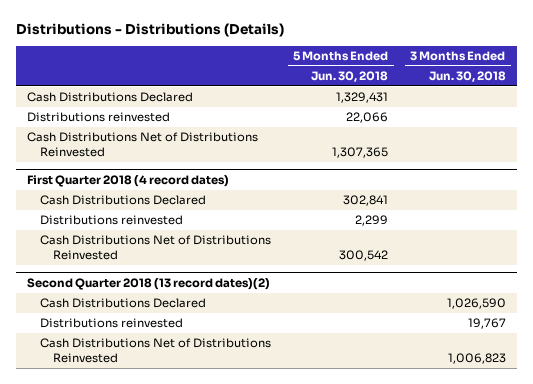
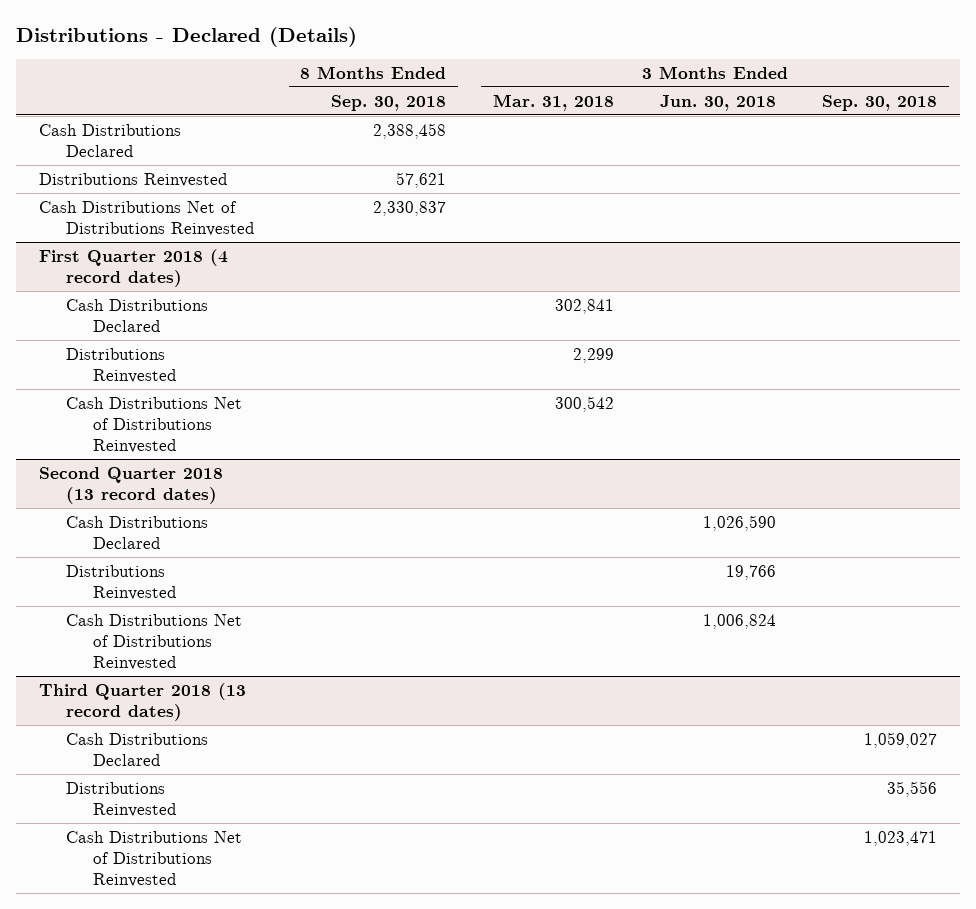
- Distributions - Distributions (Details)
+ Distributions - Declared (Details)
- | 5 Months Ended Jun. 30, 2018 | 3 Months Ended Jun. 30, 2018
+ | 8 Months Ended Sep. 30, 2018 | 3 Months Ended Mar. 31, 2018 | 3 Months Ended Jun. 30, 2018 | 3 Months Ended Sep. 30, 2018
- Distributions reinvested | 22,066 |
+ Distributions Reinvested | 57,621 | | |
@ First Quarter 2018 (4 record dates)
- Distributions reinvested | 2,299 |
+ Distributions Reinvested | | 2,299 | |
- Second Quarter 2018 (13 record dates)(2)
+ Second Quarter 2018 (13 record dates)
- Distributions reinvested | | 19,767
- Cash Distributions Net of Distributions Reinvested | | 1,006,823
+ Distributions Reinvested | | | 19,766 |
+ Cash Distributions Net of Distributions Reinvested | | | 1,006,824 |
+ Third Quarter 2018 (13 record dates)
+ Cash Distributions Declared | | | | 1,059,027
+ Distributions Reinvested | | | | 35,556
+ Cash Distributions Net of Distributions Reinvested | | | | 1,023,471

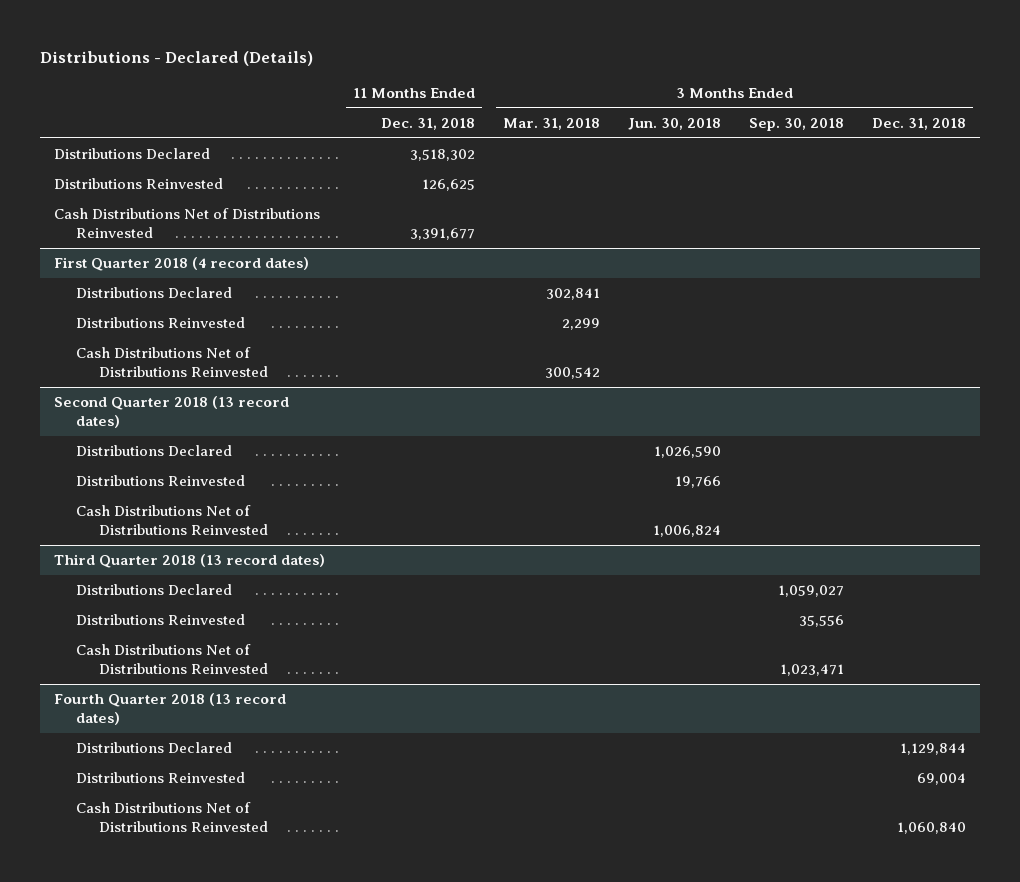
- | 8 Months Ended Sep. 30, 2018 | 3 Months Ended Mar. 31, 2018 | 3 Months Ended Jun. 30, 2018 | 3 Months Ended Sep. 30, 2018
+ | 11 Months Ended Dec. 31, 2018 | 3 Months Ended Mar. 31, 2018 | 3 Months Ended Jun. 30, 2018 | 3 Months Ended Sep. 30, 2018 | 3 Months Ended Dec. 31, 2018
- Cash Distributions Declared | 2,388,458 | | |
+ Distributions Declared | 3,518,302 | | | |
@ First Quarter 2018 (4 record dates)
- Cash Distributions Declared | | 302,841 | |
+ Distributions Declared | | 302,841 | | |
@ Second Quarter 2018 (13 record dates)
- Cash Distributions Declared | | | 1,026,590 |
+ Distributions Declared | | | 1,026,590 | |
@ Third Quarter 2018 (13 record dates)
- Cash Distributions Declared | | | | 1,059,027
+ Distributions Declared | | | | 1,059,027 |
+ Fourth Quarter 2018 (13 record dates)
+ Distributions Declared | | | | | 1,129,844
+ Distributions Reinvested | | | | | 69,004
+ Cash Distributions Net of Distributions Reinvested | | | | | 1,060,840

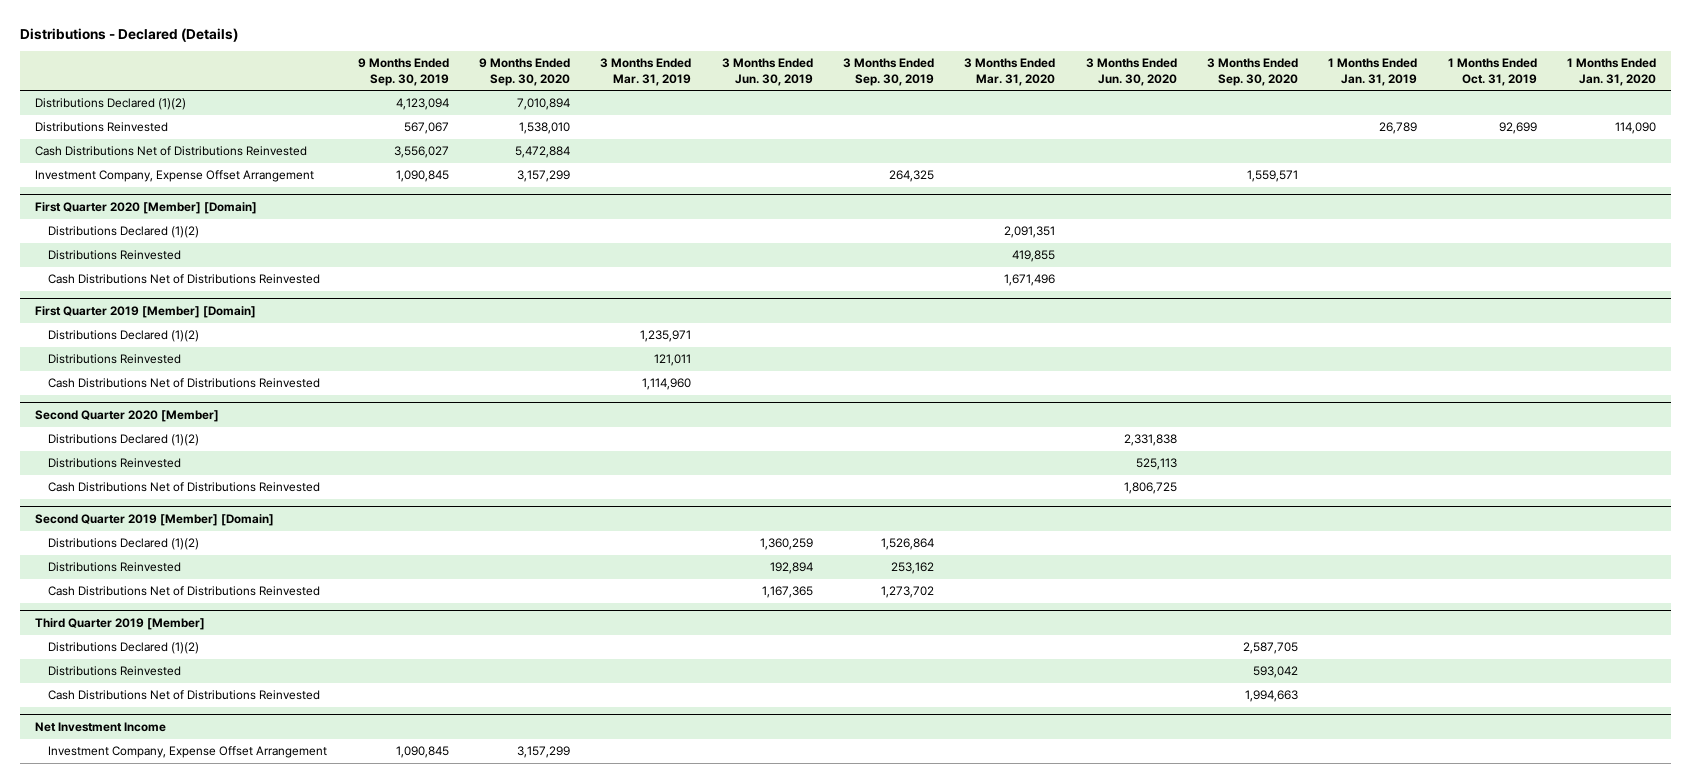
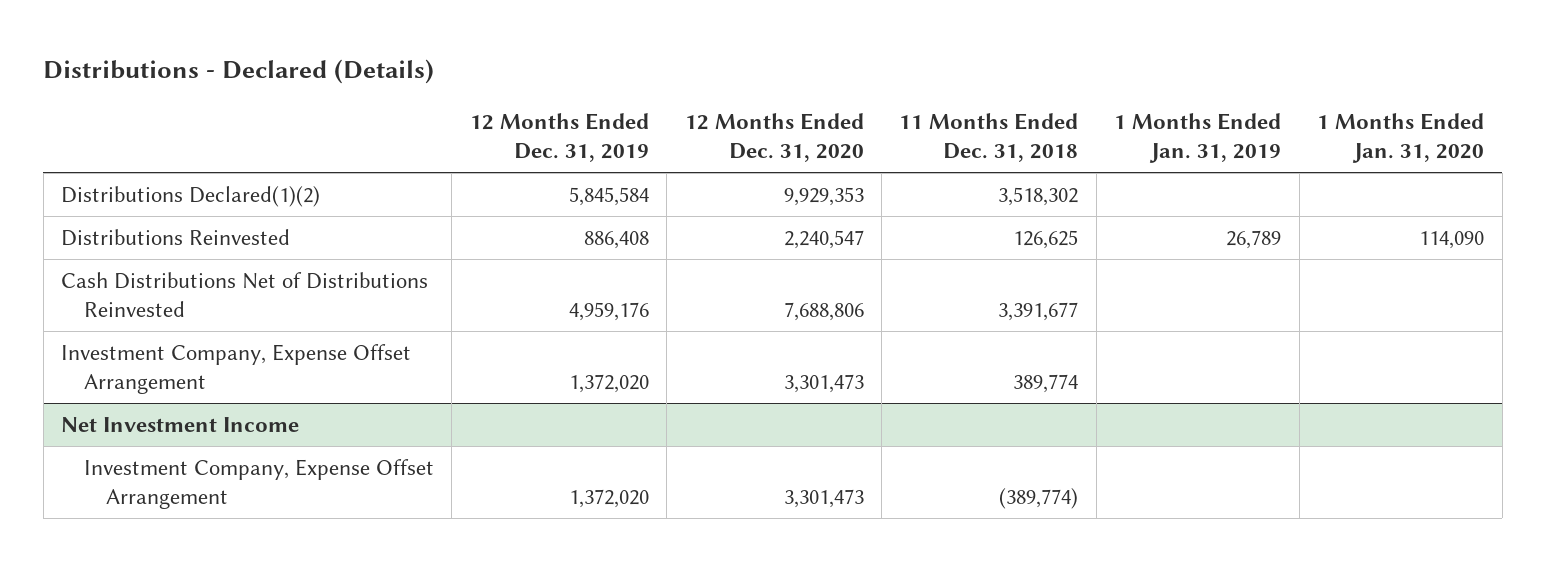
- | 9 Months Ended Sep. 30, 2019 | 9 Months Ended Sep. 30, 2020 | 3 Months Ended Mar. 31, 2019 | 3 Months Ended Jun. 30, 2019 | 3 Months Ended Sep. 30, 2019 | 3 Months Ended Mar. 31, 2020 | 3 Months Ended Jun. 30, 2020 | 3 Months Ended Sep. 30, 2020 | 1 Months Ended Jan. 31, 2019 | 1 Months Ended Oct. 31, 2019 | 1 Months Ended Jan. 31, 2020
+ | 12 Months Ended Dec. 31, 2019 | 12 Months Ended Dec. 31, 2020 | 11 Months Ended Dec. 31, 2018 | 1 Months Ended Jan. 31, 2019 | 1 Months Ended Jan. 31, 2020
- Distributions Declared (1)(2) | 4,123,094 | 7,010,894 | | | | | | | | |
+ Distributions Declared(1)(2) | 5,845,584 | 9,929,353 | 3,518,302 | |
- First Quarter 2020 [Member] [Domain]
- Distributions Declared (1)(2) | | | | | | 2,091,351 | | | | |
- Distributions Reinvested | | | | | | 419,855 | | | | |
- Cash Distributions Net of Distributions Reinvested | | | | | | 1,671,496 | | | | |
- First Quarter 2019 [Member] [Domain]
- Distributions Declared (1)(2) | | | 1,235,971 | | | | | | | |
- Distributions Reinvested | | | 121,011 | | | | | | | |
- Cash Distributions Net of Distributions Reinvested | | | 1,114,960 | | | | | | | |
- Second Quarter 2020 [Member]
- Distributions Declared (1)(2) | | | | | | | 2,331,838 | | | |
- Distributions Reinvested | | | | | | | 525,113 | | | |
- Cash Distributions Net of Distributions Reinvested | | | | | | | 1,806,725 | | | |
- Second Quarter 2019 [Member] [Domain]
- Distributions Declared (1)(2) | | | | 1,360,259 | 1,526,864 | | | | | |
- Distributions Reinvested | | | | 192,894 | 253,162 | | | | | |
- Cash Distributions Net of Distributions Reinvested | | | | 1,167,365 | 1,273,702 | | | | | |
- Third Quarter 2019 [Member]
- Distributions Declared (1)(2) | | | | | | | | 2,587,705 | | |
- Distributions Reinvested | | | | | | | | 593,042 | | |
- Cash Distributions Net of Distributions Reinvested | | | | | | | | 1,994,663 | | |

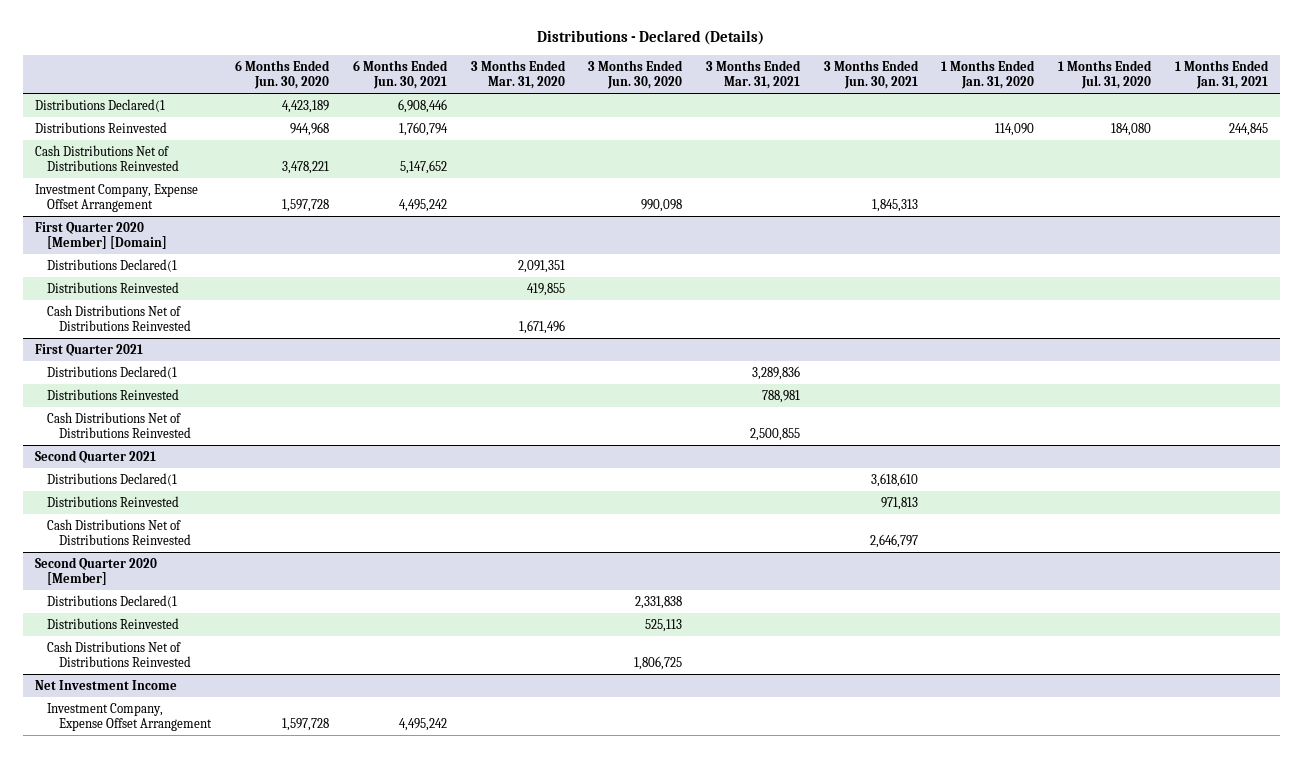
- | 12 Months Ended Dec. 31, 2019 | 12 Months Ended Dec. 31, 2020 | 11 Months Ended Dec. 31, 2018 | 1 Months Ended Jan. 31, 2019 | 1 Months Ended Jan. 31, 2020
+ | 6 Months Ended Jun. 30, 2020 | 6 Months Ended Jun. 30, 2021 | 3 Months Ended Mar. 31, 2020 | 3 Months Ended Jun. 30, 2020 | 3 Months Ended Mar. 31, 2021 | 3 Months Ended Jun. 30, 2021 | 1 Months Ended Jan. 31, 2020 | 1 Months Ended Jul. 31, 2020 | 1 Months Ended Jan. 31, 2021
- Distributions Declared(1)(2) | 5,845,584 | 9,929,353 | 3,518,302 | |
+ Distributions Declared(1 | 4,423,189 | 6,908,446 | | | | | | |
+ First Quarter 2020 [Member] [Domain]
+ Distributions Declared(1 | | | 2,091,351 | | | | | |
+ Distributions Reinvested | | | 419,855 | | | | | |
+ Cash Distributions Net of Distributions Reinvested | | | 1,671,496 | | | | | |
+ First Quarter 2021
+ Distributions Declared(1 | | | | | 3,289,836 | | | |
+ Distributions Reinvested | | | | | 788,981 | | | |
+ Cash Distributions Net of Distributions Reinvested | | | | | 2,500,855 | | | |
+ Second Quarter 2021
+ Distributions Declared(1 | | | | | | 3,618,610 | | |
+ Distributions Reinvested | | | | | | 971,813 | | |
+ Cash Distributions Net of Distributions Reinvested | | | | | | 2,646,797 | | |
+ Second Quarter 2020 [Member]
+ Distributions Declared(1 | | | | 2,331,838 | | | | |
+ Distributions Reinvested | | | | 525,113 | | | | |
+ Cash Distributions Net of Distributions Reinvested | | | | 1,806,725 | | | | |

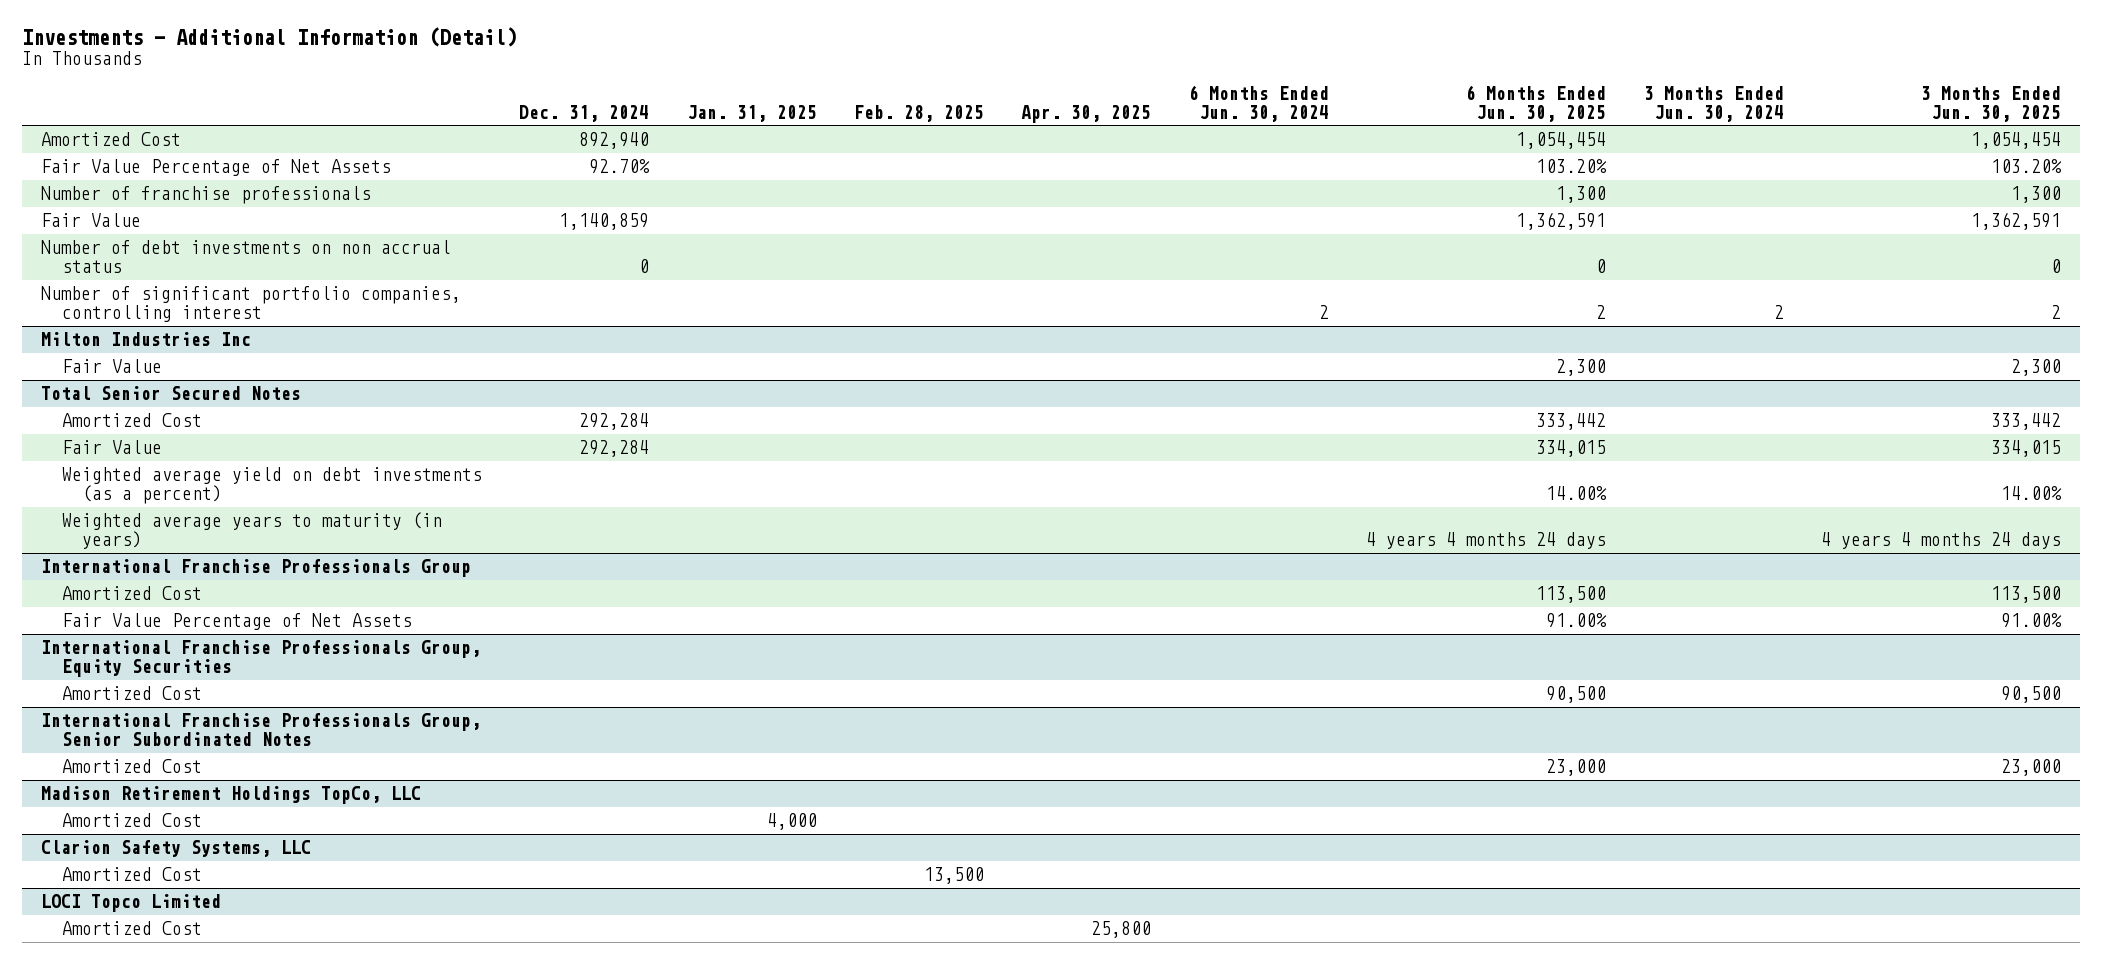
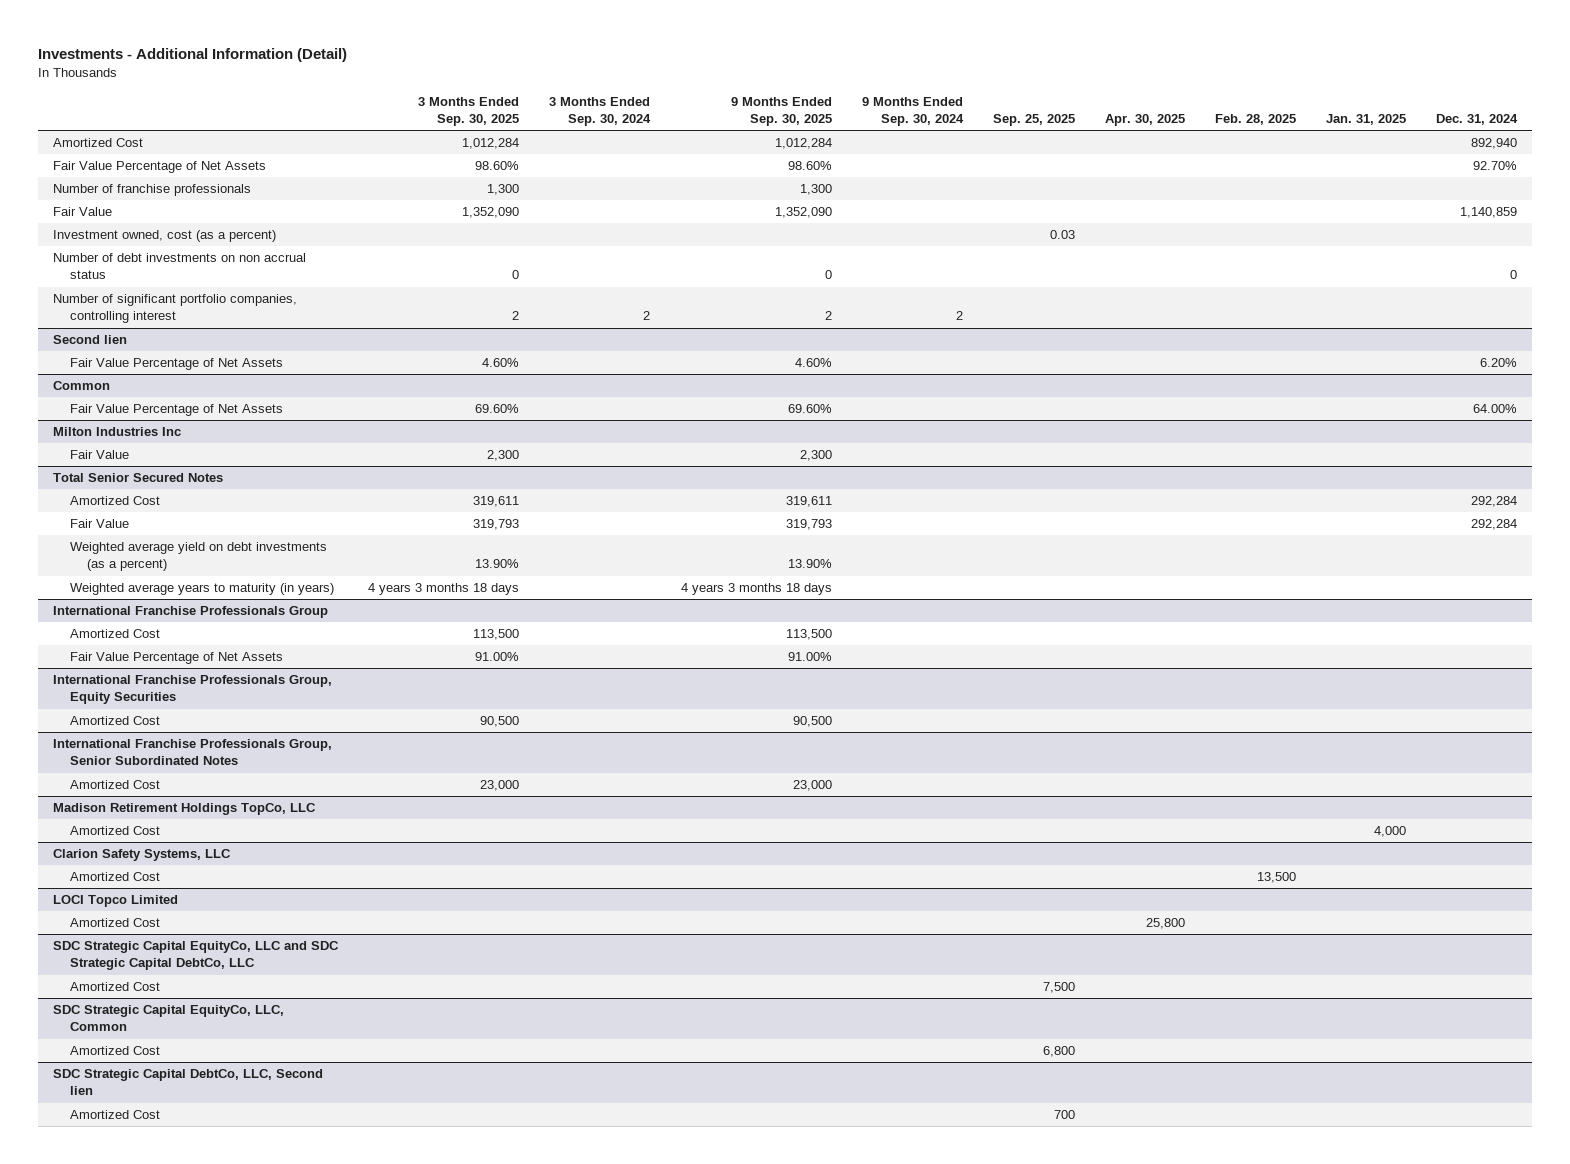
- | Dec. 31, 2024 | Jan. 31, 2025 | Feb. 28, 2025 | Apr. 30, 2025 | 6 Months Ended Jun. 30, 2024 | 6 Months Ended Jun. 30, 2025 | 3 Months Ended Jun. 30, 2024 | 3 Months Ended Jun. 30, 2025
+ | 3 Months Ended Sep. 30, 2025 | 3 Months Ended Sep. 30, 2024 | 9 Months Ended Sep. 30, 2025 | 9 Months Ended Sep. 30, 2024 | Sep. 25, 2025 | Apr. 30, 2025 | Feb. 28, 2025 | Jan. 31, 2025 | Dec. 31, 2024
+ Investment owned, cost (as a percent) | | | | | 0.03 | | | |
+ Second lien
+ Fair Value Percentage of Net Assets | 4.60% | | 4.60% | | | | | | 6.20%
+ Common
+ Fair Value Percentage of Net Assets | 69.60% | | 69.60% | | | | | | 64.00%
+ SDC Strategic Capital EquityCo, LLC and SDC Strategic Capital DebtCo, LLC
+ Amortized Cost | | | | | 7,500 | | | |
+ SDC Strategic Capital EquityCo, LLC, Common
+ Amortized Cost | | | | | 6,800 | | | |
+ SDC Strategic Capital DebtCo, LLC, Second lien
+ Amortized Cost | | | | | 700 | | | |

